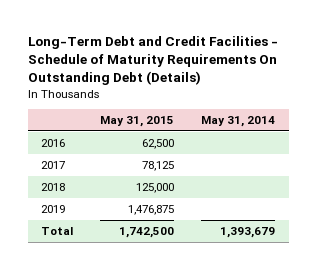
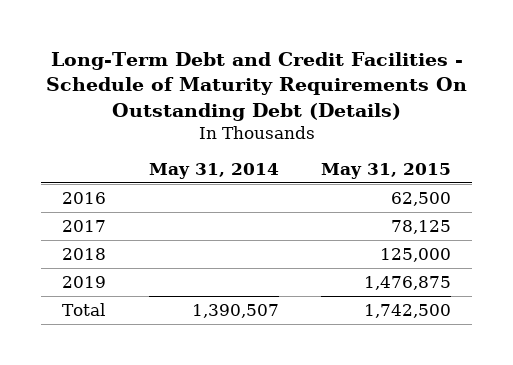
- | May 31, 2015 | May 31, 2014
+ | May 31, 2014 | May 31, 2015
- Total | 1,742,500 | 1,393,679
+ Total | 1,390,507 | 1,742,500

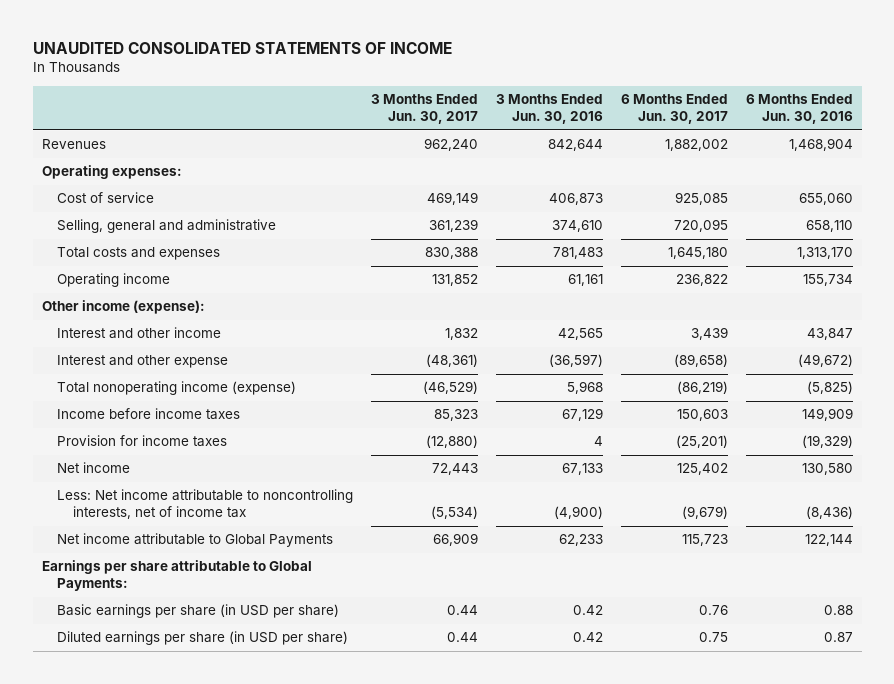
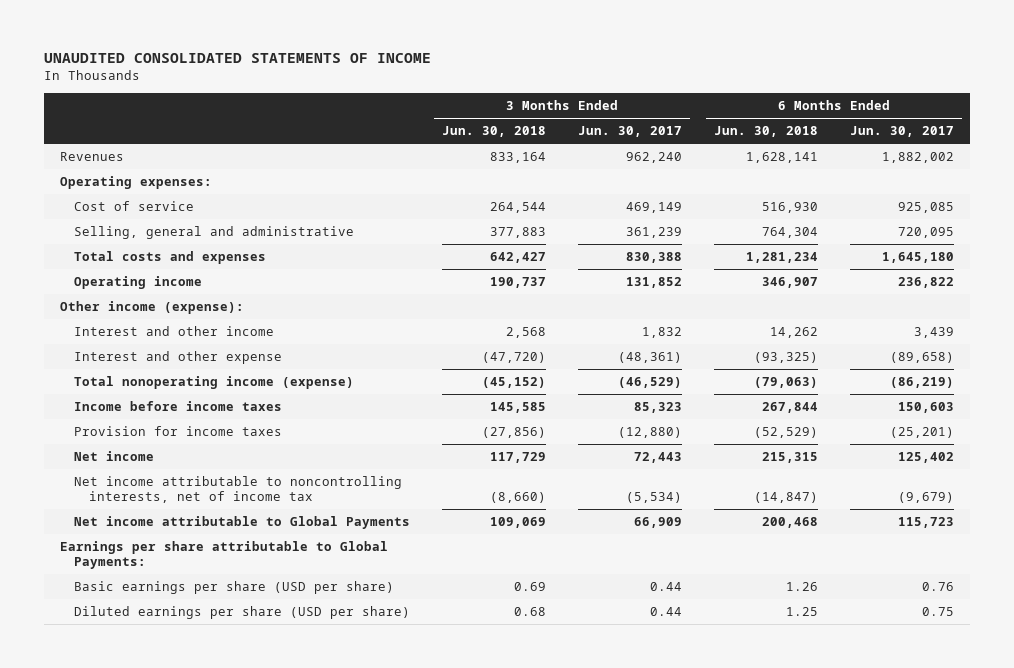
- | 3 Months Ended Jun. 30, 2017 | 3 Months Ended Jun. 30, 2016 | 6 Months Ended Jun. 30, 2017 | 6 Months Ended Jun. 30, 2016
+ | 3 Months Ended Jun. 30, 2018 | 3 Months Ended Jun. 30, 2017 | 6 Months Ended Jun. 30, 2018 | 6 Months Ended Jun. 30, 2017
- Less: Net income attributable to noncontrolling interests, net of income tax | (5,534) | (4,900) | (9,679) | (8,436)
+ Net income attributable to noncontrolling interests, net of income tax | (8,660) | (5,534) | (14,847) | (9,679)
- Basic earnings per share (in USD per share) | 0.44 | 0.42 | 0.76 | 0.88
- Diluted earnings per share (in USD per share) | 0.44 | 0.42 | 0.75 | 0.87
+ Basic earnings per share (USD per share) | 0.69 | 0.44 | 1.26 | 0.76
+ Diluted earnings per share (USD per share) | 0.68 | 0.44 | 1.25 | 0.75

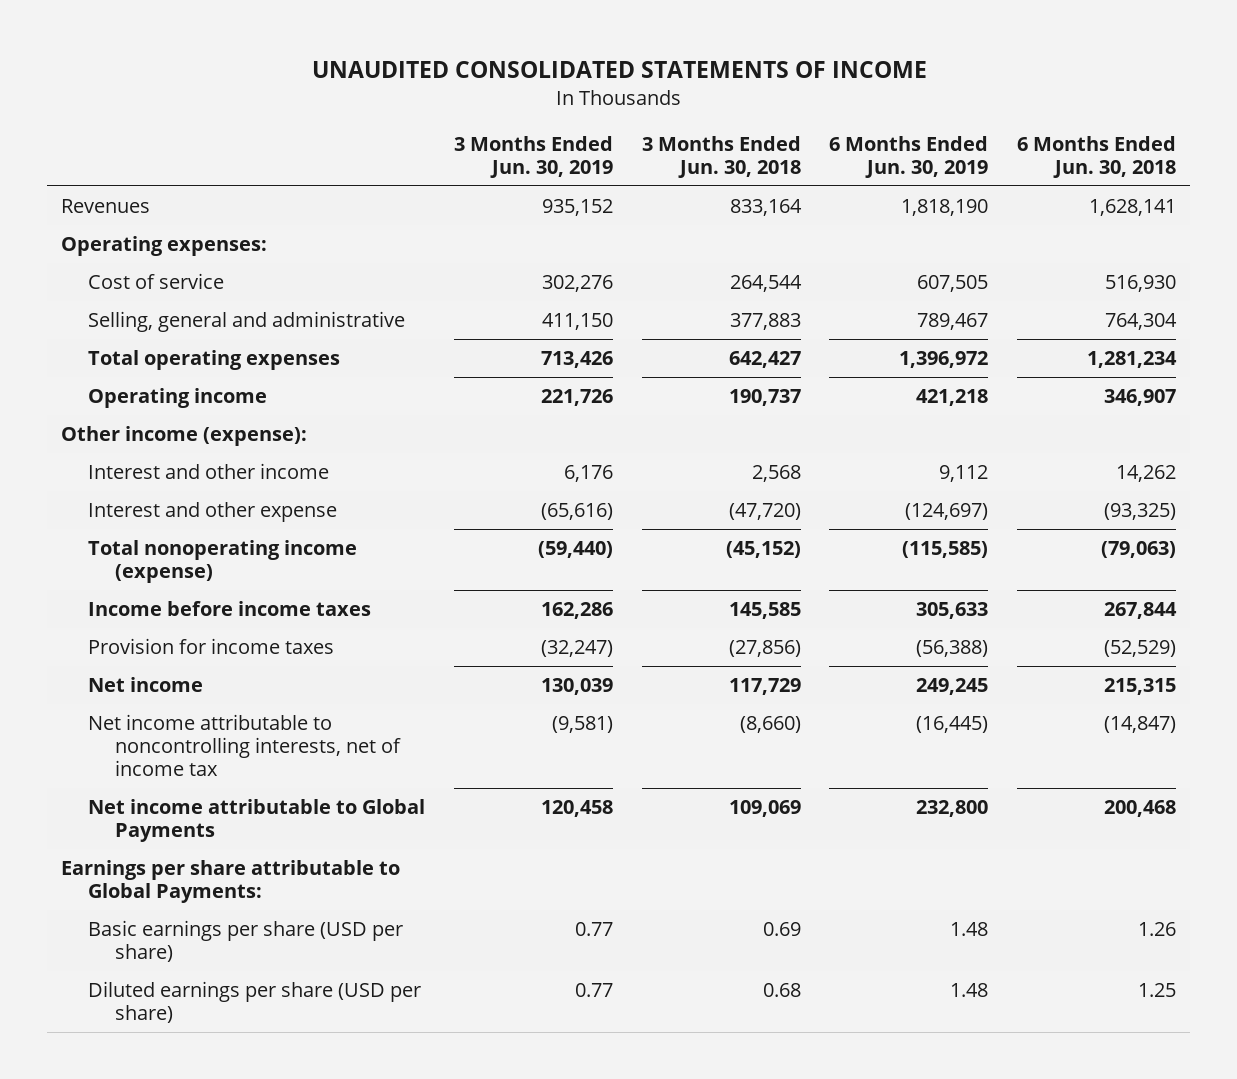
- | 3 Months Ended Jun. 30, 2018 | 3 Months Ended Jun. 30, 2017 | 6 Months Ended Jun. 30, 2018 | 6 Months Ended Jun. 30, 2017
+ | 3 Months Ended Jun. 30, 2019 | 3 Months Ended Jun. 30, 2018 | 6 Months Ended Jun. 30, 2019 | 6 Months Ended Jun. 30, 2018
- Total costs and expenses | 642,427 | 830,388 | 1,281,234 | 1,645,180
+ Total operating expenses | 713,426 | 642,427 | 1,396,972 | 1,281,234

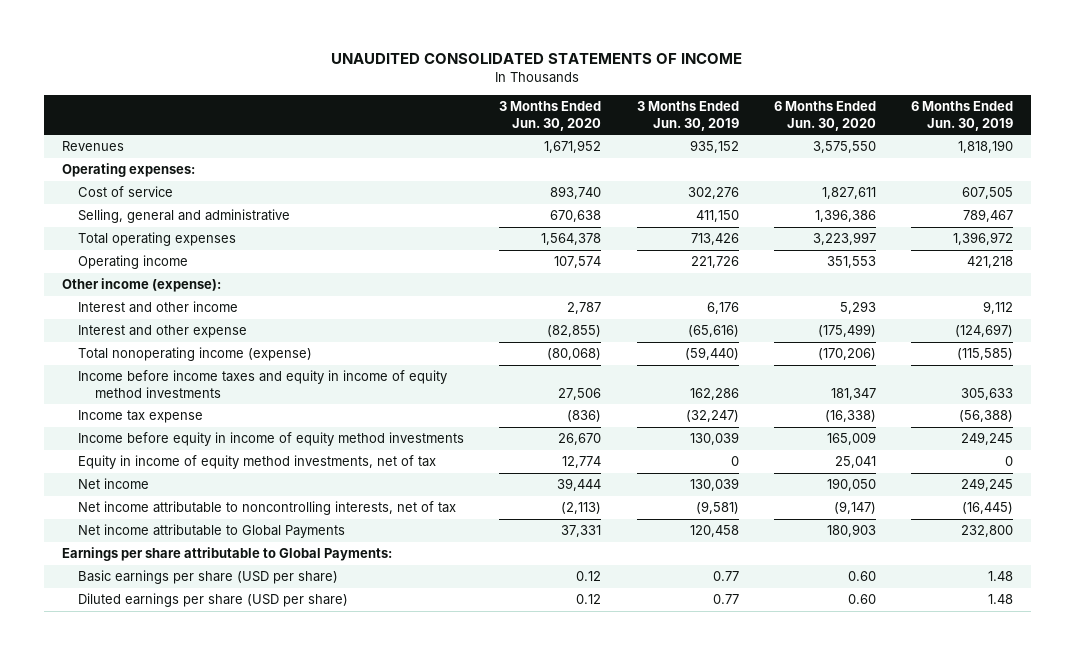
- | 3 Months Ended Jun. 30, 2019 | 3 Months Ended Jun. 30, 2018 | 6 Months Ended Jun. 30, 2019 | 6 Months Ended Jun. 30, 2018
+ | 3 Months Ended Jun. 30, 2020 | 3 Months Ended Jun. 30, 2019 | 6 Months Ended Jun. 30, 2020 | 6 Months Ended Jun. 30, 2019
- Income before income taxes | 162,286 | 145,585 | 305,633 | 267,844
- Provision for income taxes | (32,247) | (27,856) | (56,388) | (52,529)
+ Income before income taxes and equity in income of equity method investments | 27,506 | 162,286 | 181,347 | 305,633
+ Income tax expense | (836) | (32,247) | (16,338) | (56,388)
+ Income before equity in income of equity method investments | 26,670 | 130,039 | 165,009 | 249,245
+ Equity in income of equity method investments, net of tax | 12,774 | 0 | 25,041 | 0
- Net income attributable to noncontrolling interests, net of income tax | (9,581) | (8,660) | (16,445) | (14,847)
+ Net income attributable to noncontrolling interests, net of tax | (2,113) | (9,581) | (9,147) | (16,445)

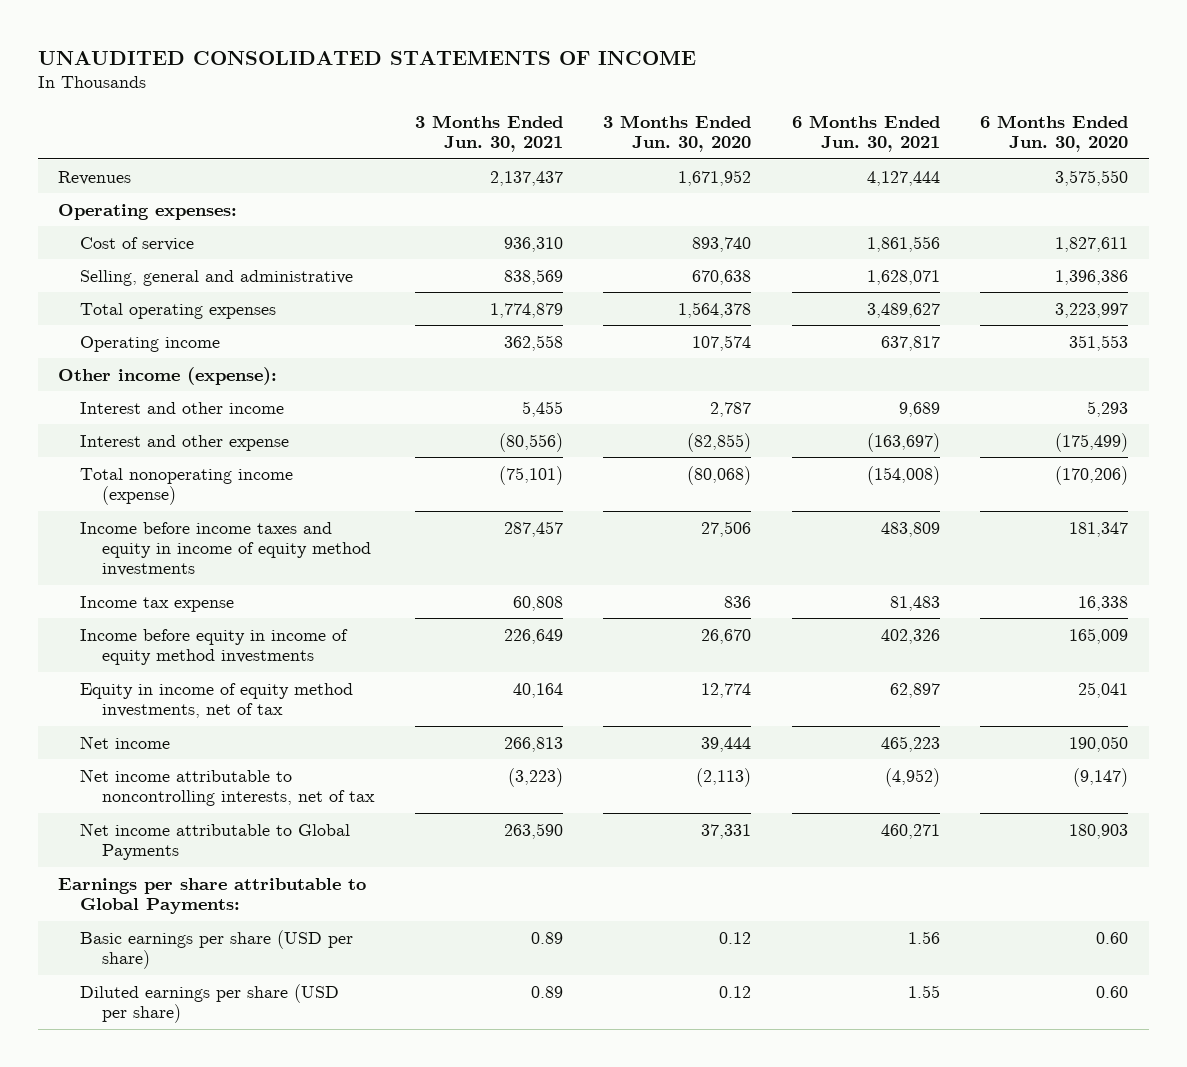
- | 3 Months Ended Jun. 30, 2020 | 3 Months Ended Jun. 30, 2019 | 6 Months Ended Jun. 30, 2020 | 6 Months Ended Jun. 30, 2019
+ | 3 Months Ended Jun. 30, 2021 | 3 Months Ended Jun. 30, 2020 | 6 Months Ended Jun. 30, 2021 | 6 Months Ended Jun. 30, 2020
- Income tax expense | (836) | (32,247) | (16,338) | (56,388)
+ Income tax expense | 60,808 | 836 | 81,483 | 16,338

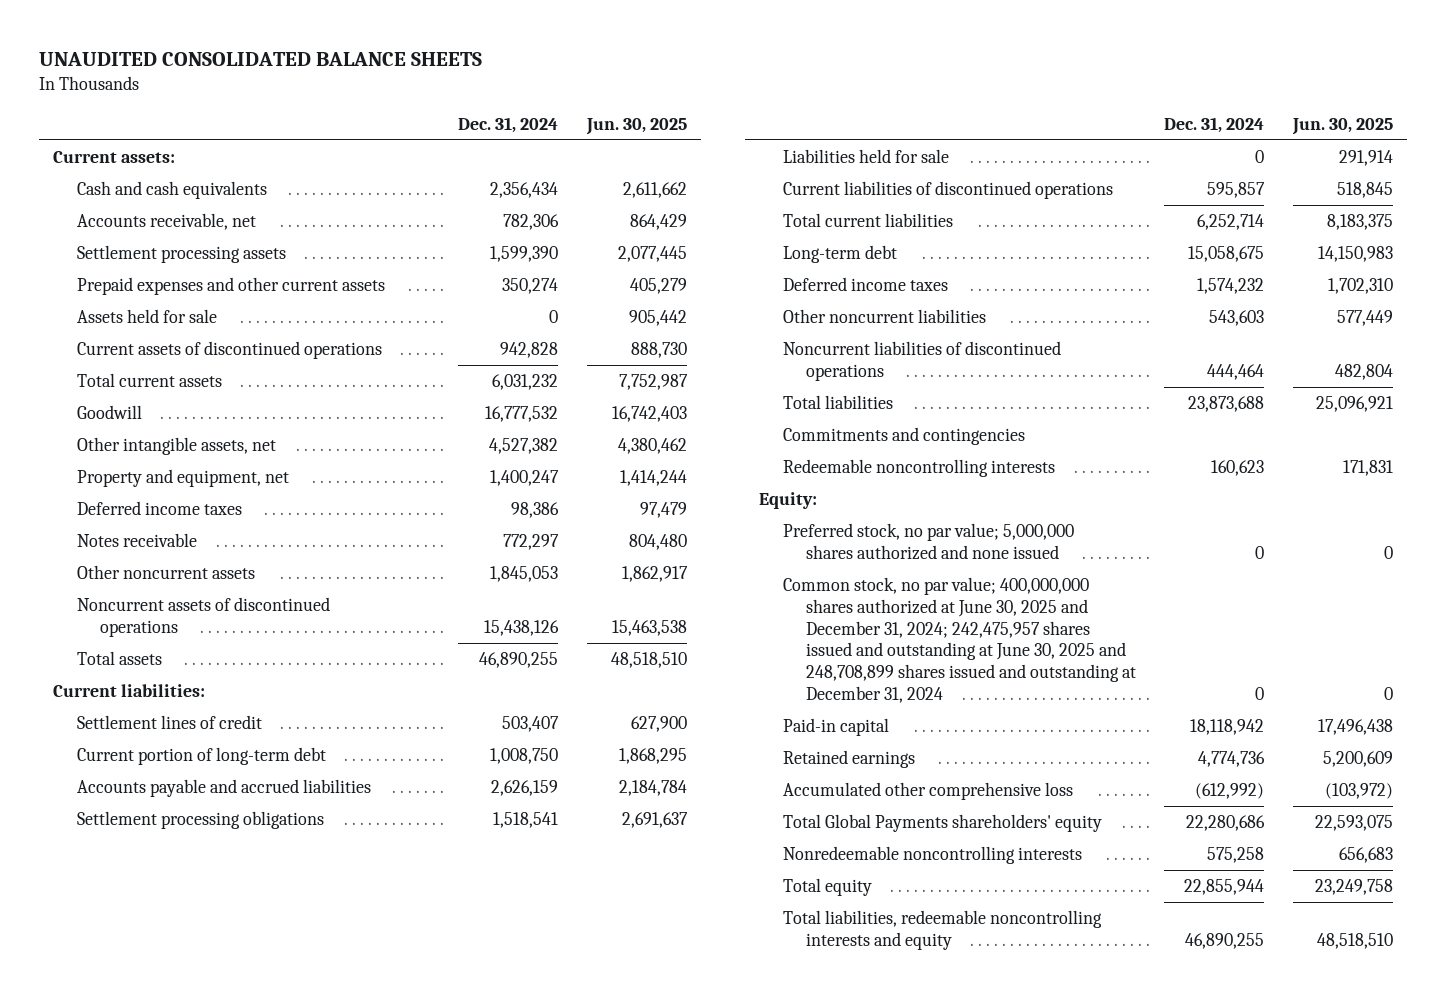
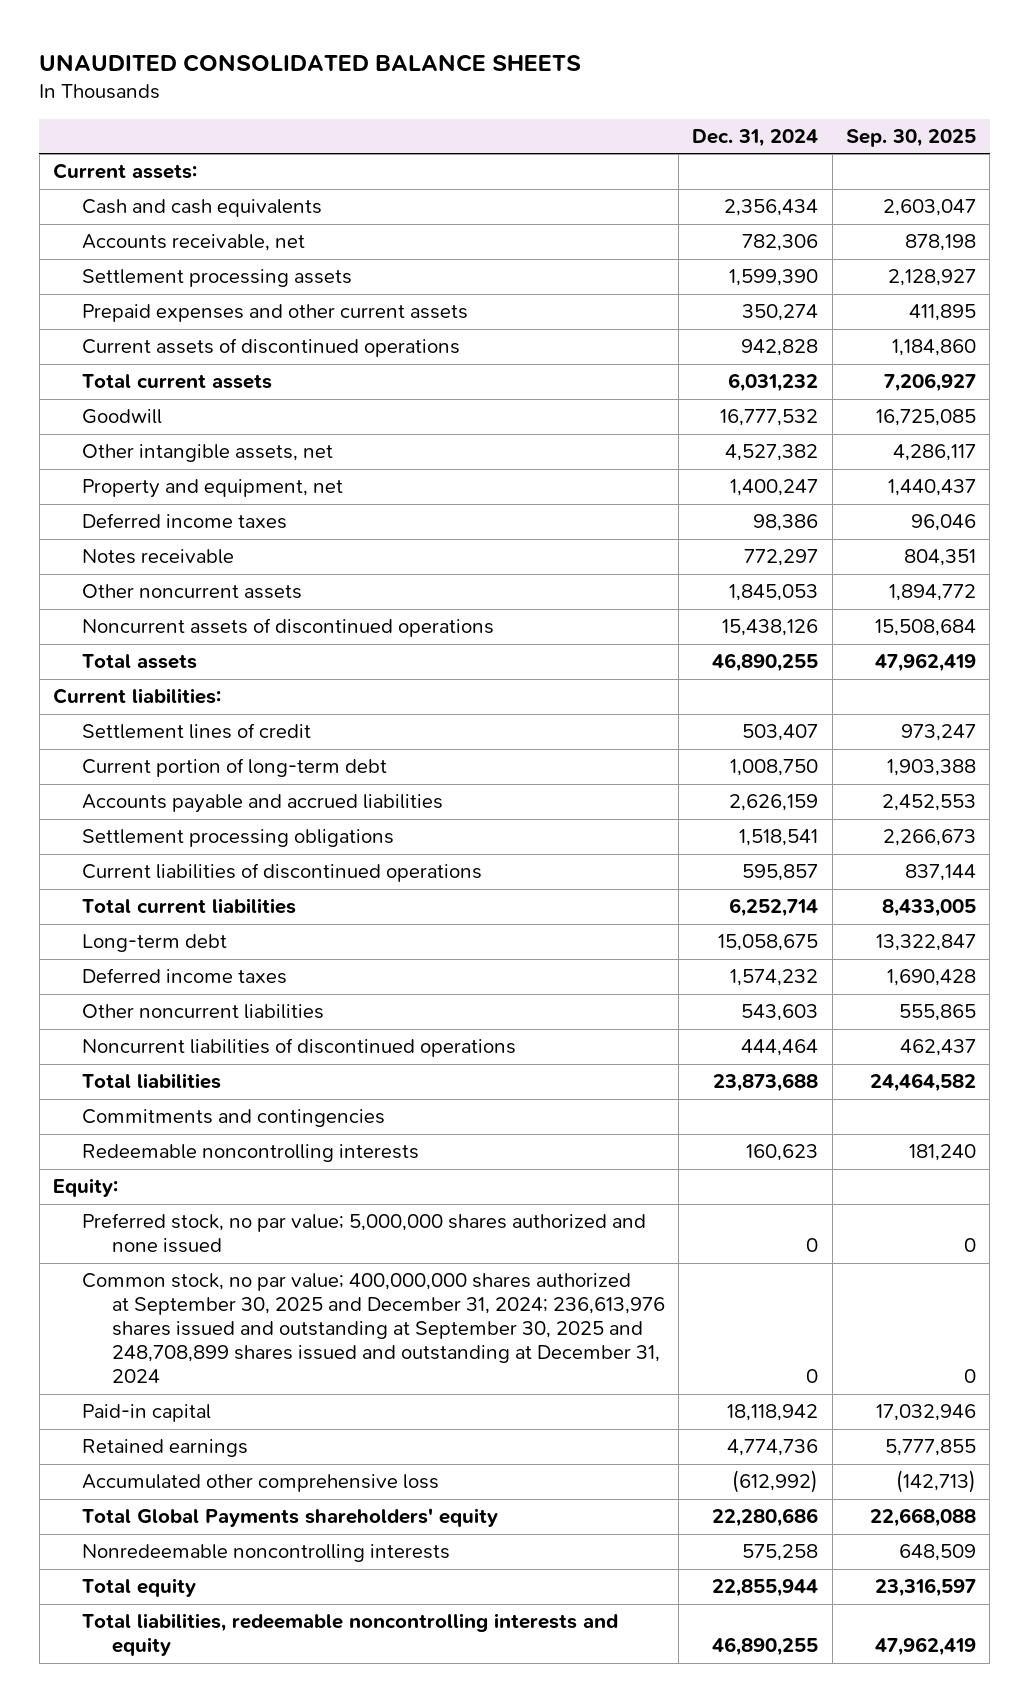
- | Dec. 31, 2024 | Jun. 30, 2025
+ | Dec. 31, 2024 | Sep. 30, 2025
- Assets held for sale | 0 | 905,442
- Liabilities held for sale | 0 | 291,914
- Common stock, no par value; 400,000,000 shares authorized at June 30, 2025 and December 31, 2024; 242,475,957 shares issued and outstanding at June 30, 2025 and 248,708,899 shares issued and outstanding at December 31, 2024 | 0 | 0
+ Common stock, no par value; 400,000,000 shares authorized at September 30, 2025 and December 31, 2024; 236,613,976 shares issued and outstanding at September 30, 2025 and 248,708,899 shares issued and outstanding at December 31, 2024 | 0 | 0

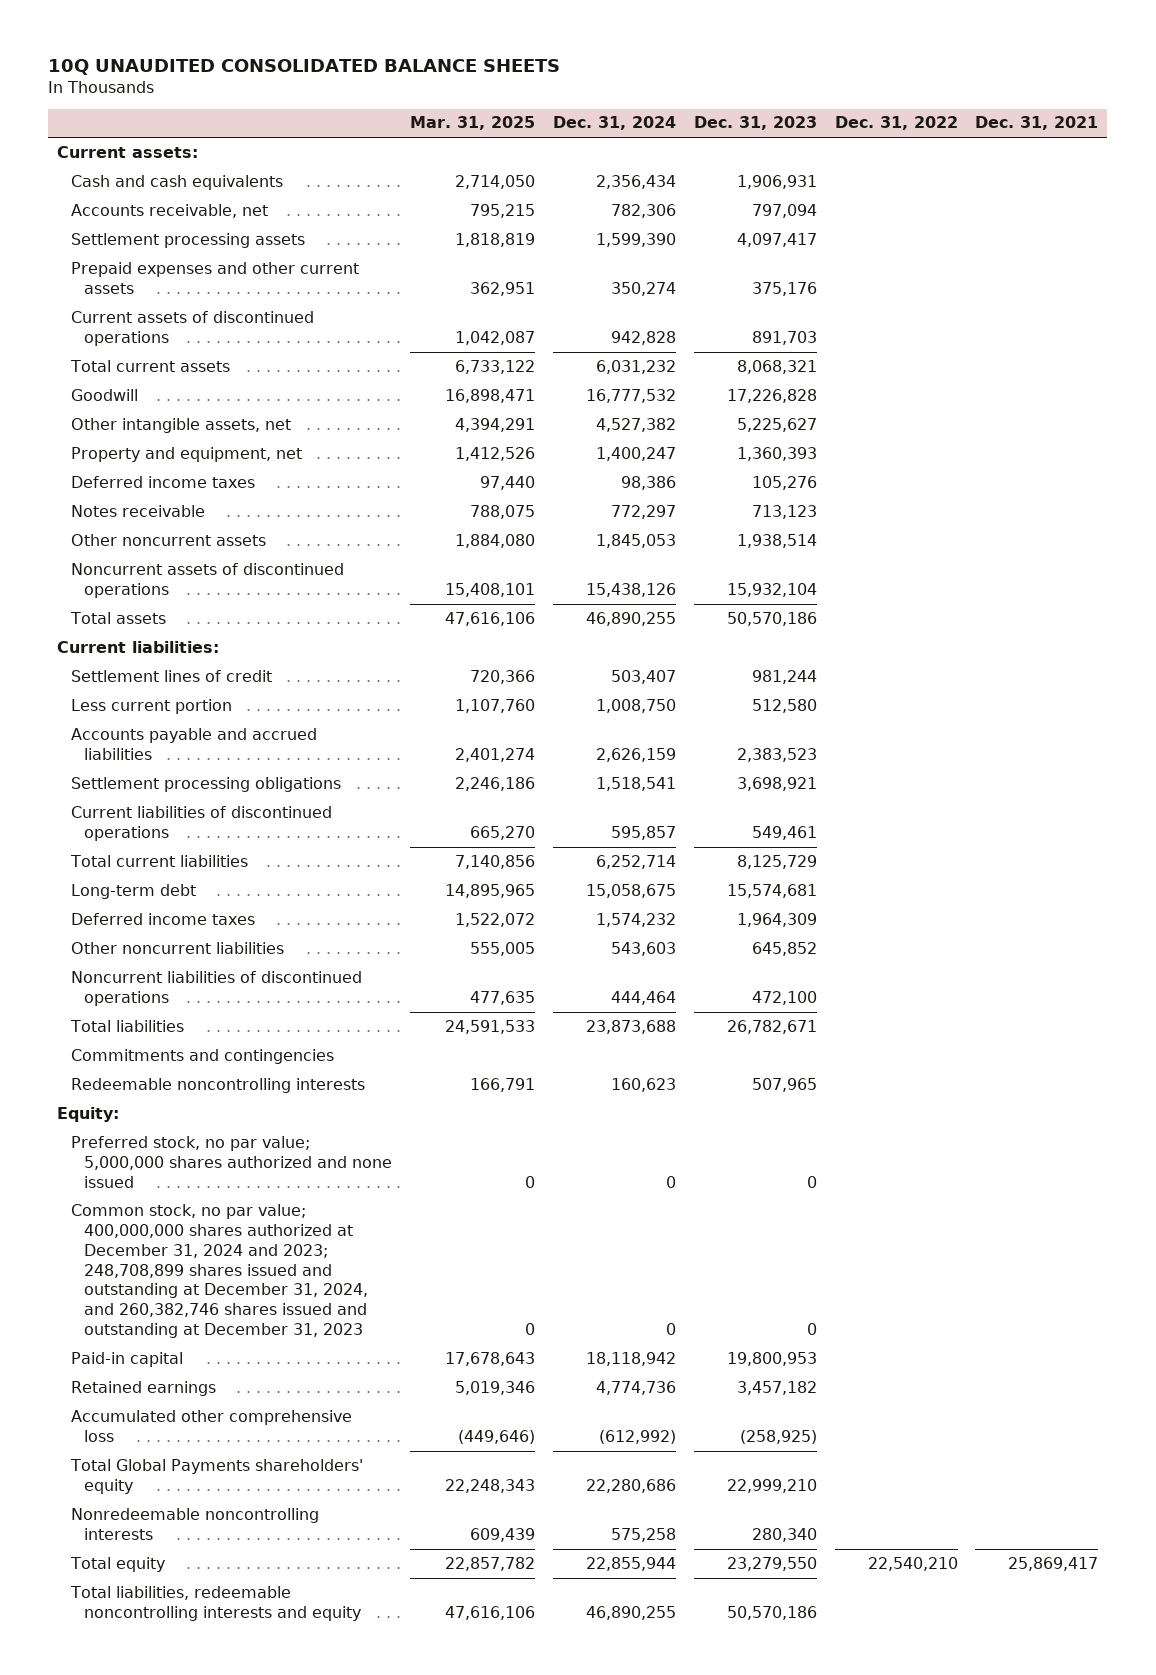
- UNAUDITED CONSOLIDATED BALANCE SHEETS
+ 10Q UNAUDITED CONSOLIDATED BALANCE SHEETS
- | Dec. 31, 2024 | Sep. 30, 2025
+ | Mar. 31, 2025 | Dec. 31, 2024 | Dec. 31, 2023 | Dec. 31, 2022 | Dec. 31, 2021
- Current portion of long-term debt | 1,008,750 | 1,903,388
+ Less current portion | 1,107,760 | 1,008,750 | 512,580 | |
- Common stock, no par value; 400,000,000 shares authorized at September 30, 2025 and December 31, 2024; 236,613,976 shares issued and outstanding at September 30, 2025 and 248,708,899 shares issued and outstanding at December 31, 2024 | 0 | 0
+ Common stock, no par value; 400,000,000 shares authorized at December 31, 2024 and 2023; 248,708,899 shares issued and outstanding at December 31, 2024, and 260,382,746 shares issued and outstanding at December 31, 2023 | 0 | 0 | 0 | |

